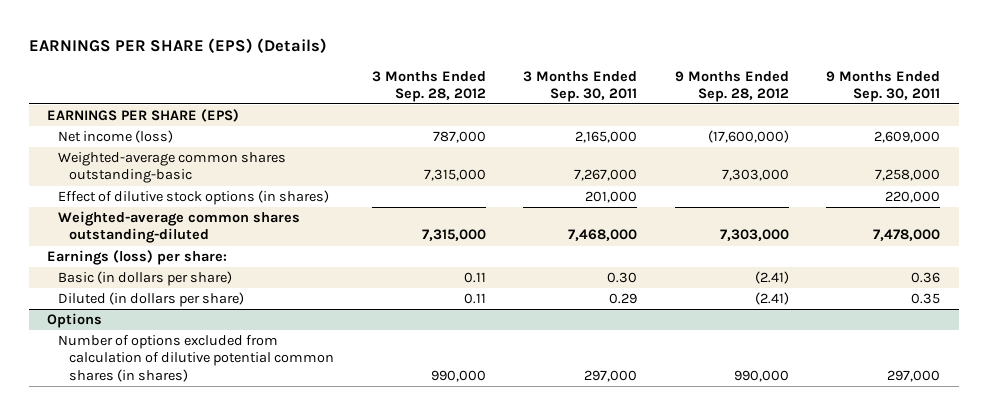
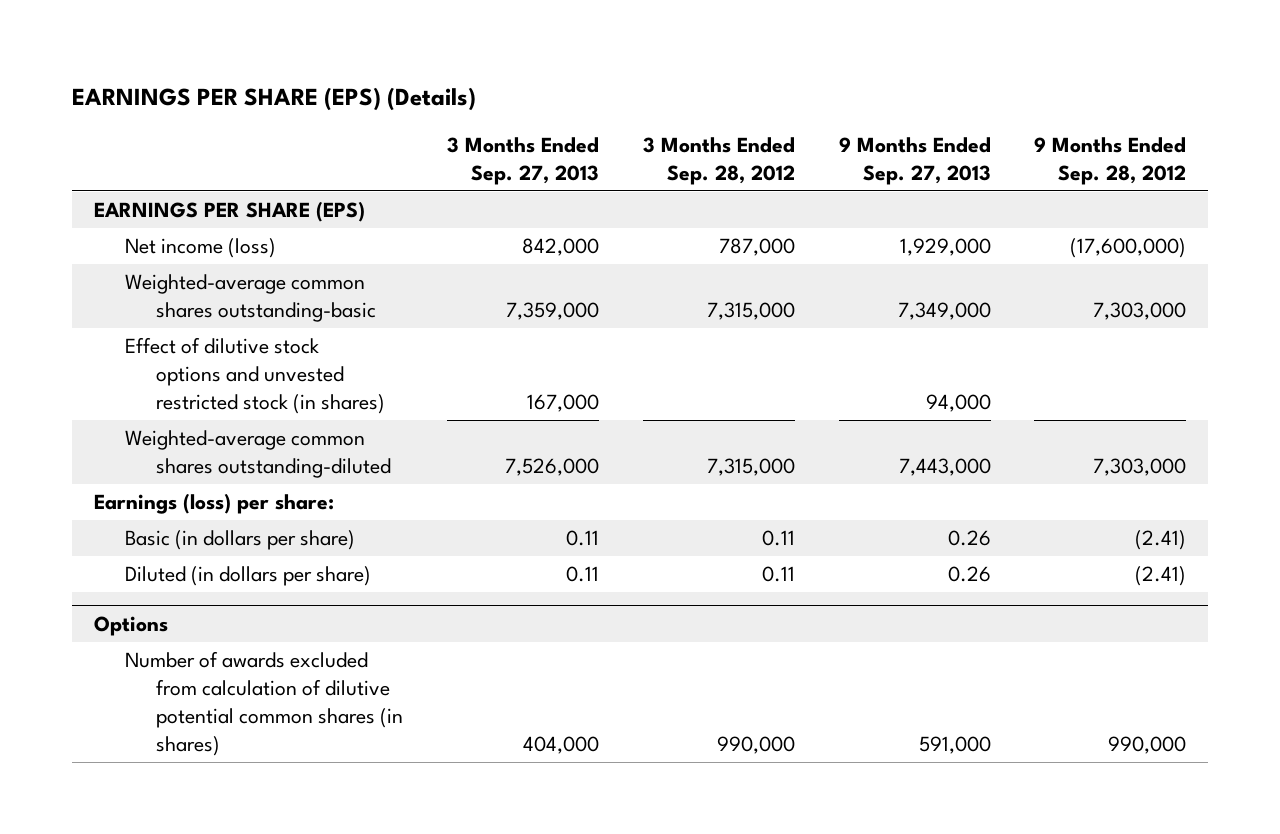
- | 3 Months Ended Sep. 28, 2012 | 3 Months Ended Sep. 30, 2011 | 9 Months Ended Sep. 28, 2012 | 9 Months Ended Sep. 30, 2011
+ | 3 Months Ended Sep. 27, 2013 | 3 Months Ended Sep. 28, 2012 | 9 Months Ended Sep. 27, 2013 | 9 Months Ended Sep. 28, 2012
- Effect of dilutive stock options (in shares) | | 201,000 | | 220,000
+ Effect of dilutive stock options and unvested restricted stock (in shares) | 167,000 | | 94,000 |
@ Options
- Number of options excluded from calculation of dilutive potential common shares (in shares) | 990,000 | 297,000 | 990,000 | 297,000
+ Number of awards excluded from calculation of dilutive potential common shares (in shares) | 404,000 | 990,000 | 591,000 | 990,000

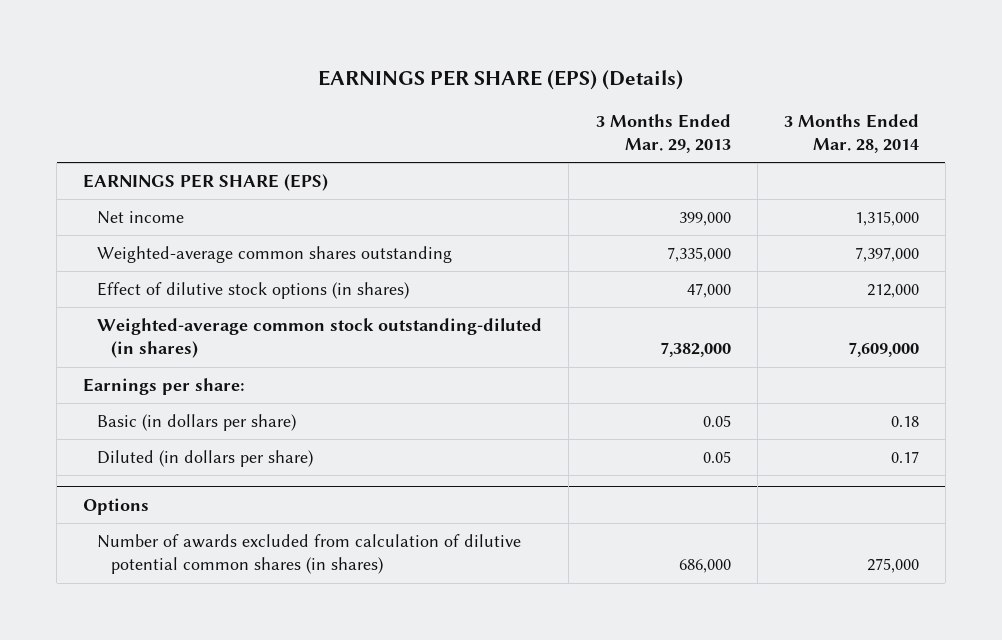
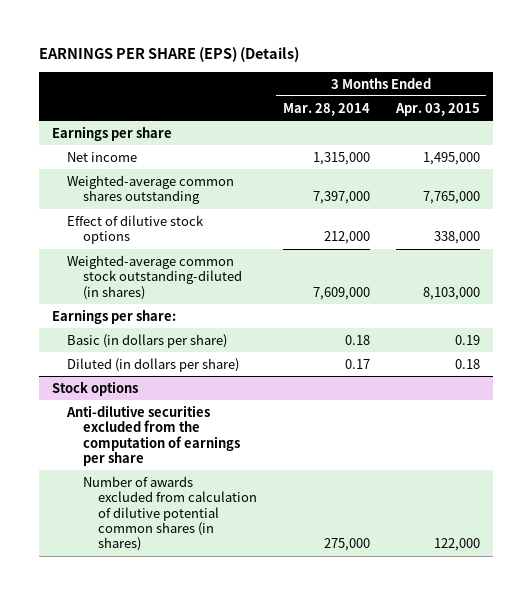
- | 3 Months Ended Mar. 29, 2013 | 3 Months Ended Mar. 28, 2014
+ | 3 Months Ended Mar. 28, 2014 | 3 Months Ended Apr. 03, 2015
- EARNINGS PER SHARE (EPS)
+ Earnings per share
- Effect of dilutive stock options (in shares) | 47,000 | 212,000
+ Effect of dilutive stock options | 212,000 | 338,000
- Options
+ Stock options
+ Anti-dilutive securities excluded from the computation of earnings per share

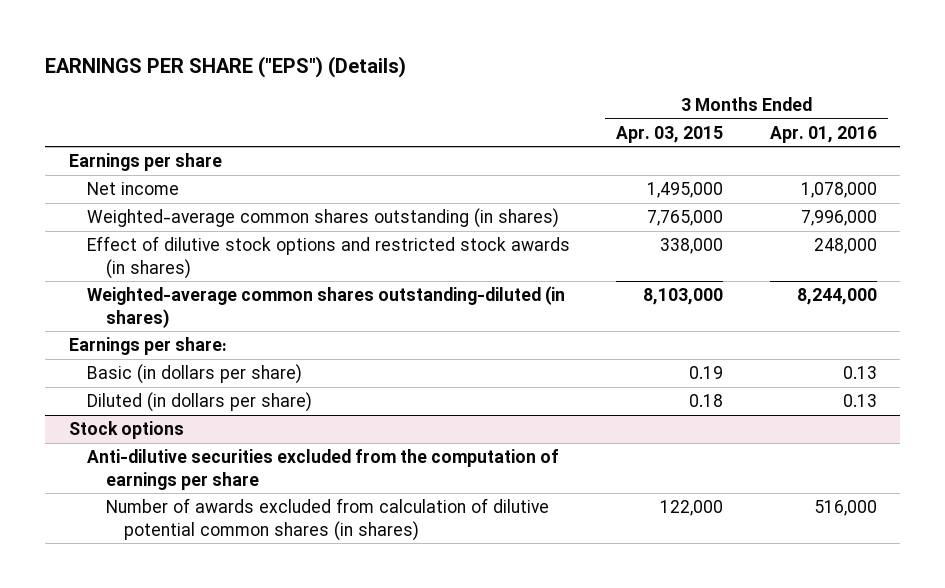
- EARNINGS PER SHARE (EPS) (Details)
+ EARNINGS PER SHARE ("EPS") (Details)
- | 3 Months Ended Mar. 28, 2014 | 3 Months Ended Apr. 03, 2015
+ | 3 Months Ended Apr. 03, 2015 | 3 Months Ended Apr. 01, 2016
- Weighted-average common shares outstanding | 7,397,000 | 7,765,000
- Effect of dilutive stock options | 212,000 | 338,000
- Weighted-average common stock outstanding-diluted (in shares) | 7,609,000 | 8,103,000
+ Weighted-average common shares outstanding (in shares) | 7,765,000 | 7,996,000
+ Effect of dilutive stock options and restricted stock awards (in shares) | 338,000 | 248,000
+ Weighted-average common shares outstanding-diluted (in shares) | 8,103,000 | 8,244,000

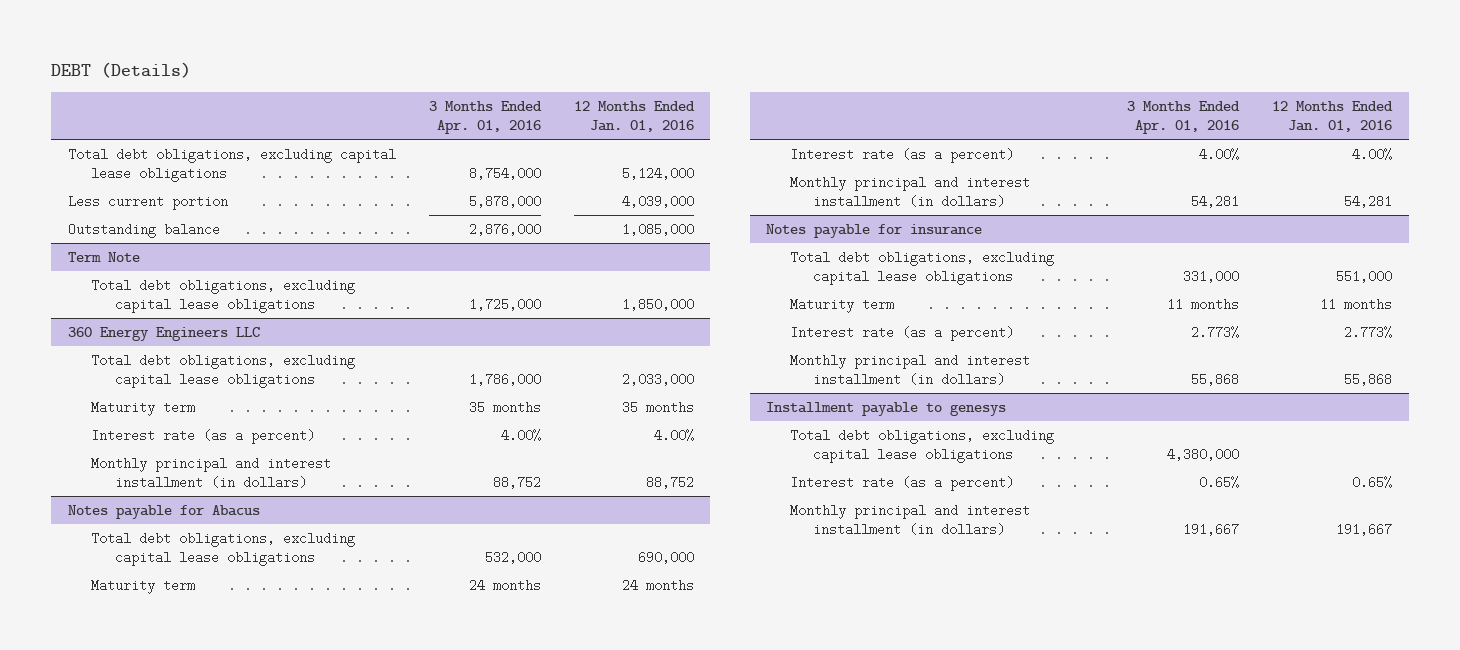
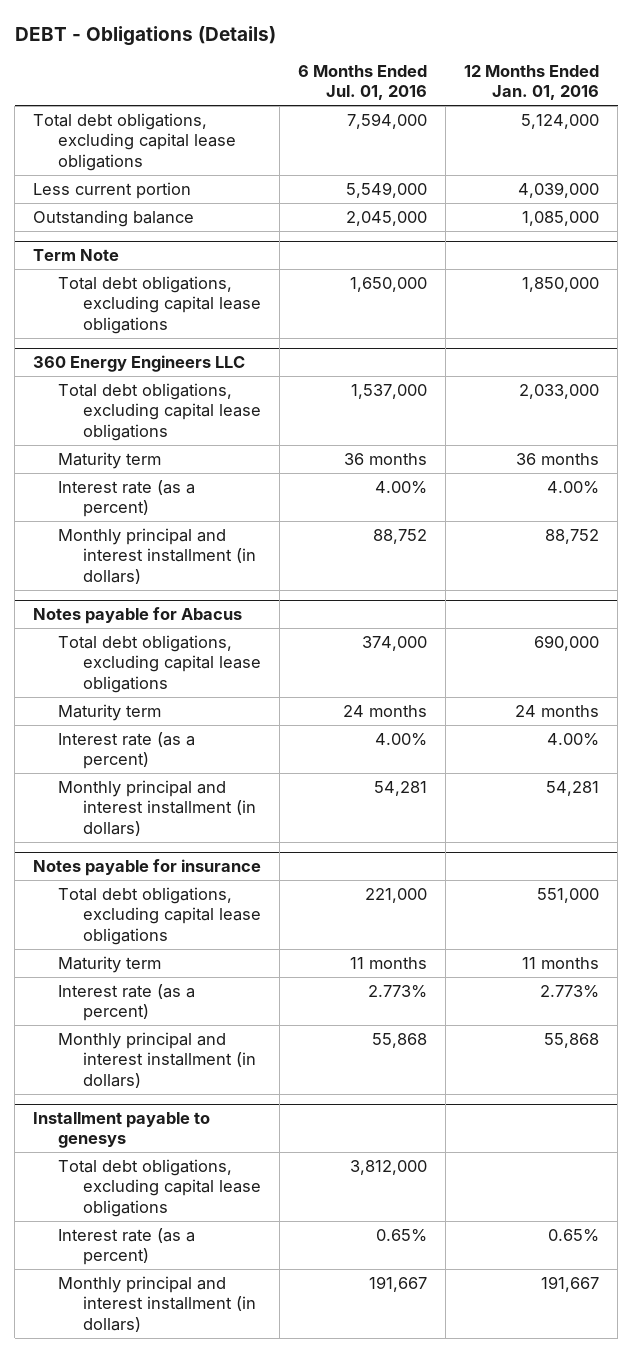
- DEBT (Details)
+ DEBT - Obligations (Details)
- | 3 Months Ended Apr. 01, 2016 | 12 Months Ended Jan. 01, 2016
+ | 6 Months Ended Jul. 01, 2016 | 12 Months Ended Jan. 01, 2016
@ 360 Energy Engineers LLC
- Maturity term | 35 months | 35 months
+ Maturity term | 36 months | 36 months

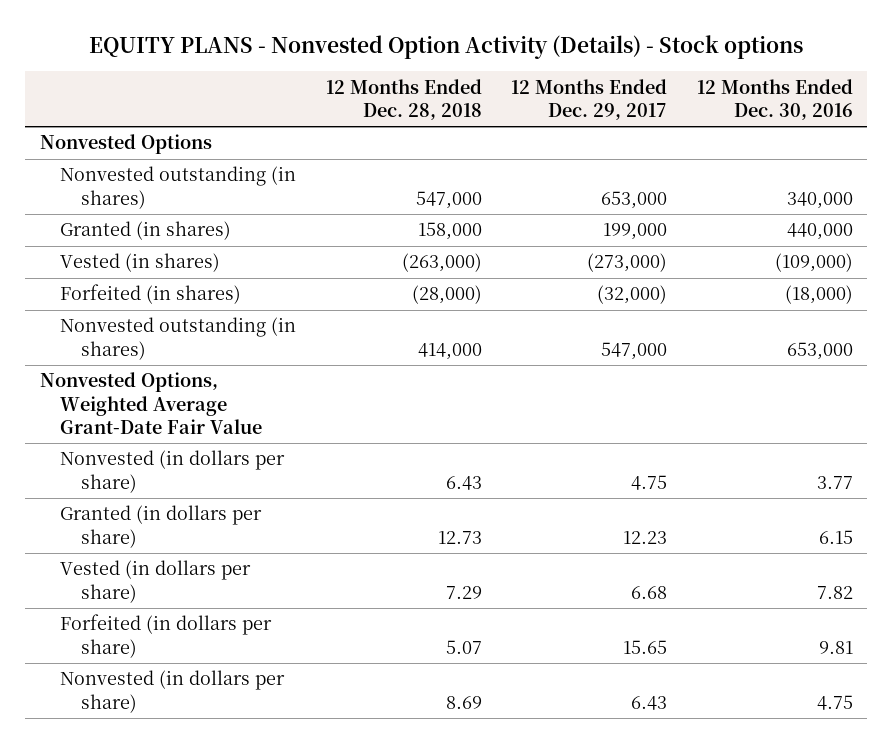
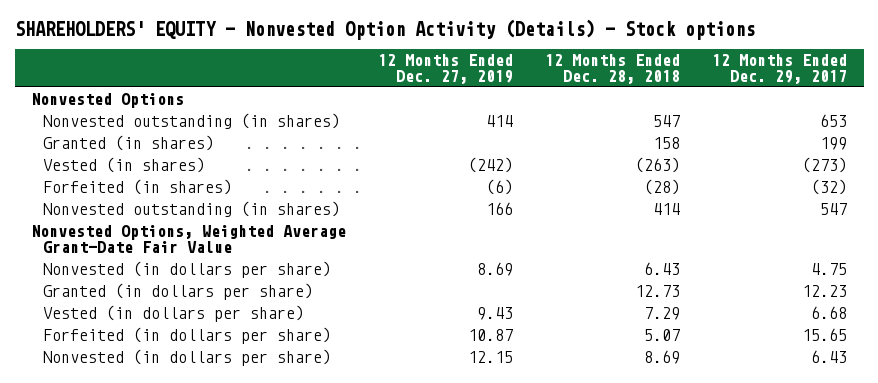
- EQUITY PLANS - Nonvested Option Activity (Details) - Stock options
+ SHAREHOLDERS' EQUITY - Nonvested Option Activity (Details) - Stock options
- | 12 Months Ended Dec. 28, 2018 | 12 Months Ended Dec. 29, 2017 | 12 Months Ended Dec. 30, 2016
+ | 12 Months Ended Dec. 27, 2019 | 12 Months Ended Dec. 28, 2018 | 12 Months Ended Dec. 29, 2017
- Nonvested outstanding (in shares) | 547,000 | 653,000 | 340,000
- Granted (in shares) | 158,000 | 199,000 | 440,000
- Vested (in shares) | (263,000) | (273,000) | (109,000)
- Forfeited (in shares) | (28,000) | (32,000) | (18,000)
- Nonvested outstanding (in shares) | 414,000 | 547,000 | 653,000
+ Nonvested outstanding (in shares) | 414 | 547 | 653
+ Granted (in shares) | | 158 | 199
+ Vested (in shares) | (242) | (263) | (273)
+ Forfeited (in shares) | (6) | (28) | (32)
+ Nonvested outstanding (in shares) | 166 | 414 | 547

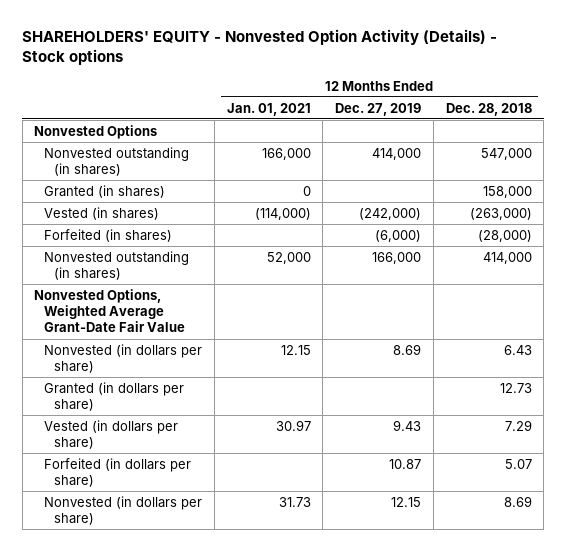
- | 12 Months Ended Dec. 27, 2019 | 12 Months Ended Dec. 28, 2018 | 12 Months Ended Dec. 29, 2017
+ | 12 Months Ended Jan. 01, 2021 | 12 Months Ended Dec. 27, 2019 | 12 Months Ended Dec. 28, 2018
- Nonvested outstanding (in shares) | 414 | 547 | 653
- Granted (in shares) | | 158 | 199
- Vested (in shares) | (242) | (263) | (273)
- Forfeited (in shares) | (6) | (28) | (32)
- Nonvested outstanding (in shares) | 166 | 414 | 547
+ Nonvested outstanding (in shares) | 166,000 | 414,000 | 547,000
+ Granted (in shares) | 0 | | 158,000
+ Vested (in shares) | (114,000) | (242,000) | (263,000)
+ Forfeited (in shares) | | (6,000) | (28,000)
+ Nonvested outstanding (in shares) | 52,000 | 166,000 | 414,000

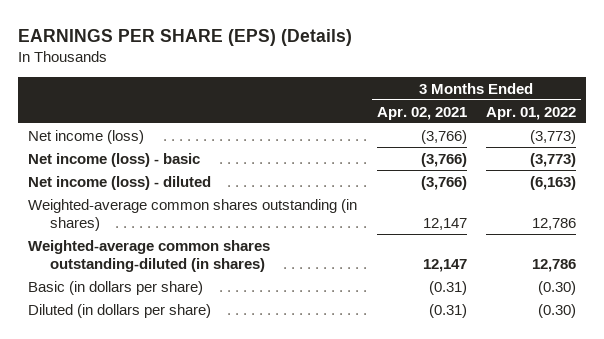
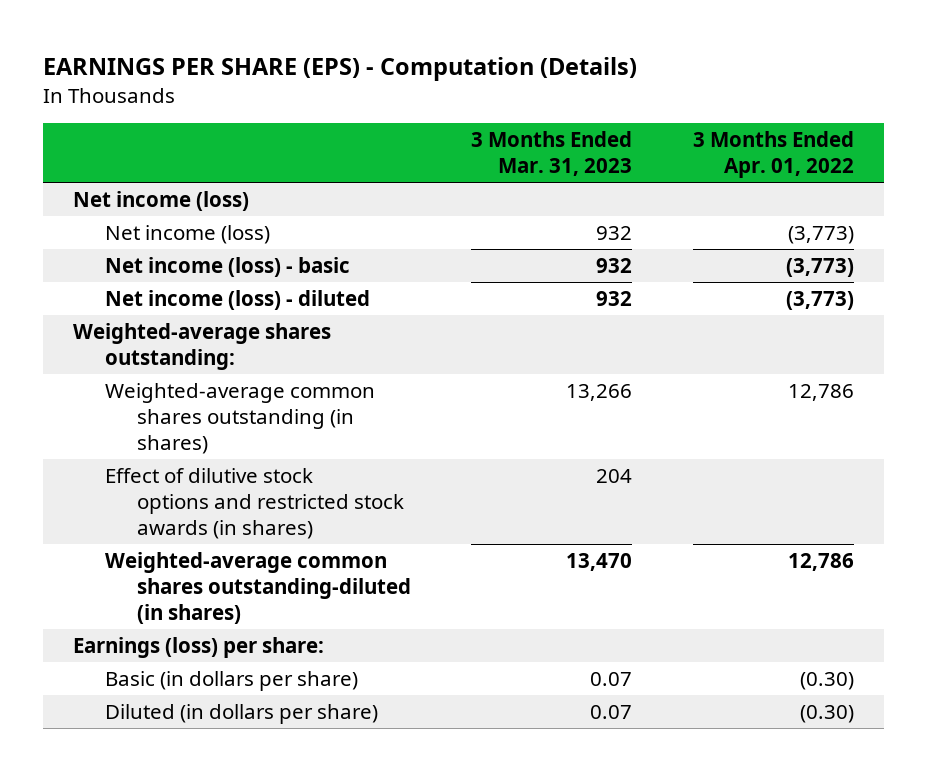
- EARNINGS PER SHARE (EPS) (Details)
+ EARNINGS PER SHARE (EPS) - Computation (Details)
- | 3 Months Ended Apr. 02, 2021 | 3 Months Ended Apr. 01, 2022
+ | 3 Months Ended Mar. 31, 2023 | 3 Months Ended Apr. 01, 2022
+ Net income (loss)
- Net income (loss) - diluted | (3,766) | (6,163)
+ Net income (loss) - diluted | 932 | (3,773)
+ Weighted-average shares outstanding:
+ Effect of dilutive stock options and restricted stock awards (in shares) | 204 |
+ Earnings (loss) per share:

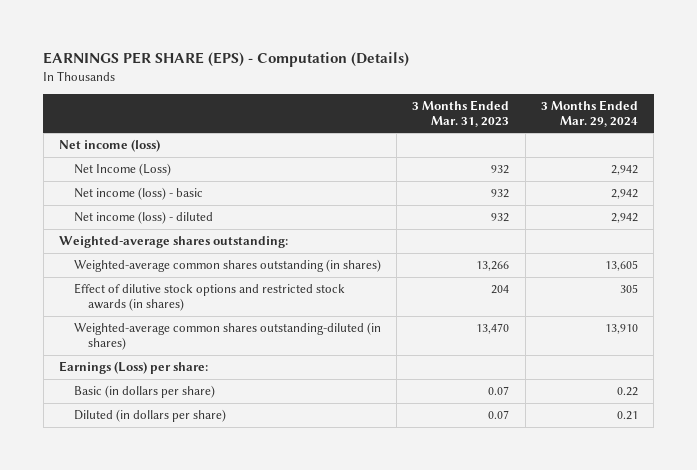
- | 3 Months Ended Mar. 31, 2023 | 3 Months Ended Apr. 01, 2022
+ | 3 Months Ended Mar. 31, 2023 | 3 Months Ended Mar. 29, 2024
- Net income (loss) | 932 | (3,773)
+ Net Income (Loss) | 932 | 2,942
- Earnings (loss) per share:
+ Earnings (Loss) per share:

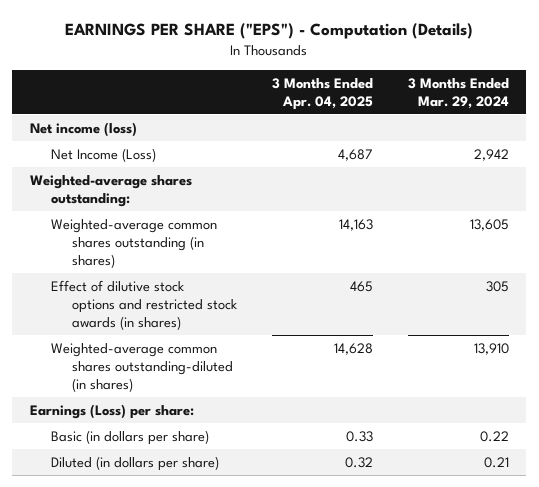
- EARNINGS PER SHARE (EPS) - Computation (Details)
+ EARNINGS PER SHARE ("EPS") - Computation (Details)
- | 3 Months Ended Mar. 31, 2023 | 3 Months Ended Mar. 29, 2024
+ | 3 Months Ended Apr. 04, 2025 | 3 Months Ended Mar. 29, 2024
- Net income (loss) - basic | 932 | 2,942
- Net income (loss) - diluted | 932 | 2,942

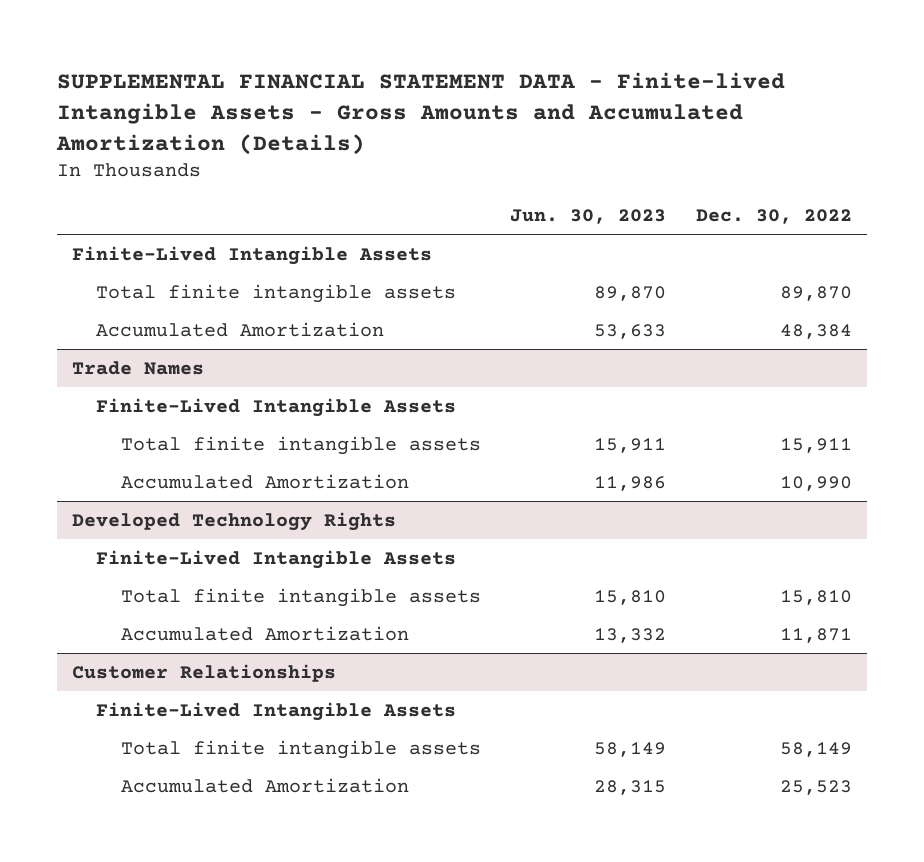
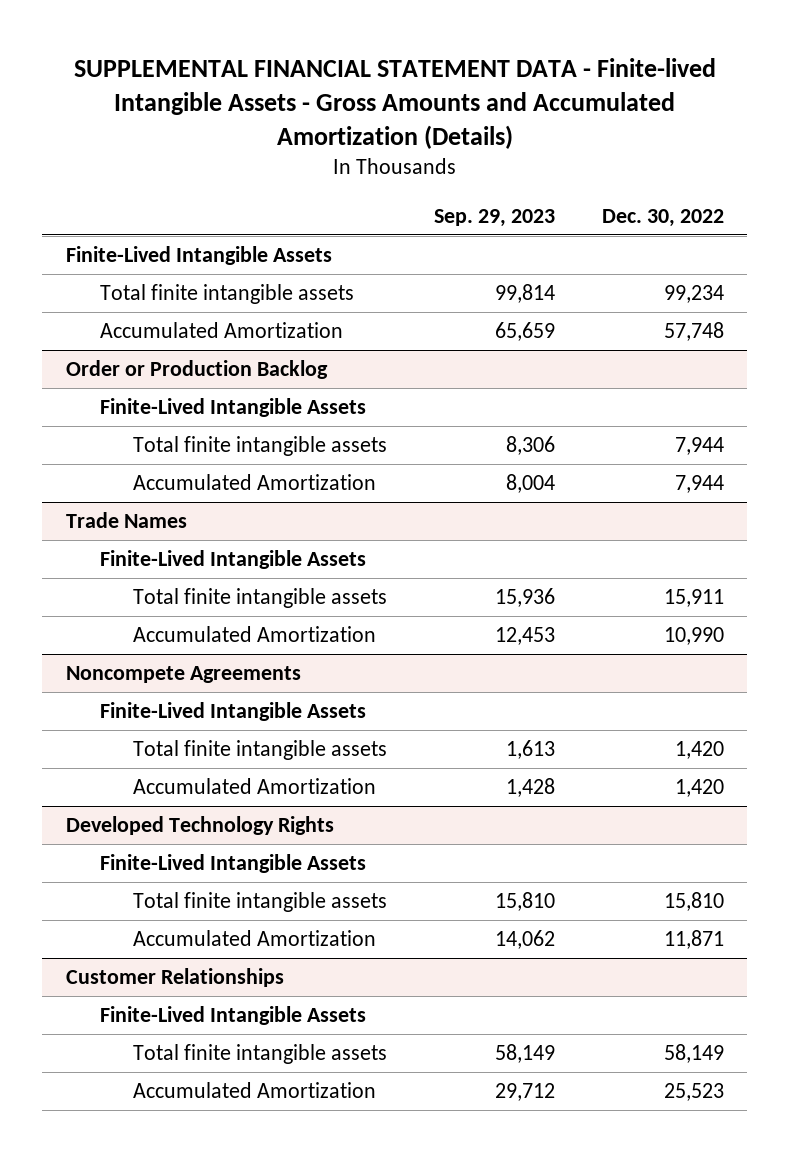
- | Jun. 30, 2023 | Dec. 30, 2022
+ | Sep. 29, 2023 | Dec. 30, 2022
- Total finite intangible assets | 89,870 | 89,870
- Accumulated Amortization | 53,633 | 48,384
+ Total finite intangible assets | 99,814 | 99,234
+ Accumulated Amortization | 65,659 | 57,748
+ Order or Production Backlog
+ Finite-Lived Intangible Assets
+ Total finite intangible assets | 8,306 | 7,944
+ Accumulated Amortization | 8,004 | 7,944
+ Noncompete Agreements
+ Finite-Lived Intangible Assets
+ Total finite intangible assets | 1,613 | 1,420
+ Accumulated Amortization | 1,428 | 1,420

